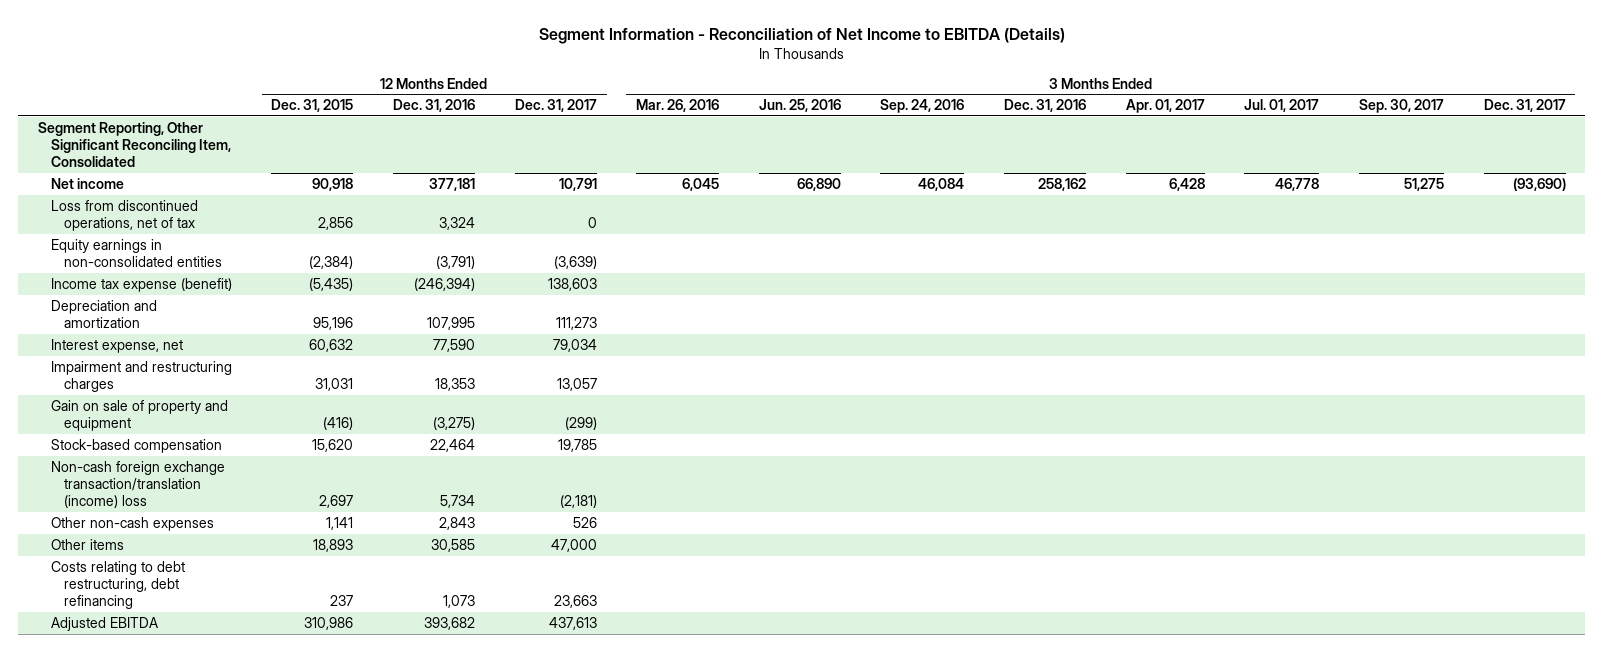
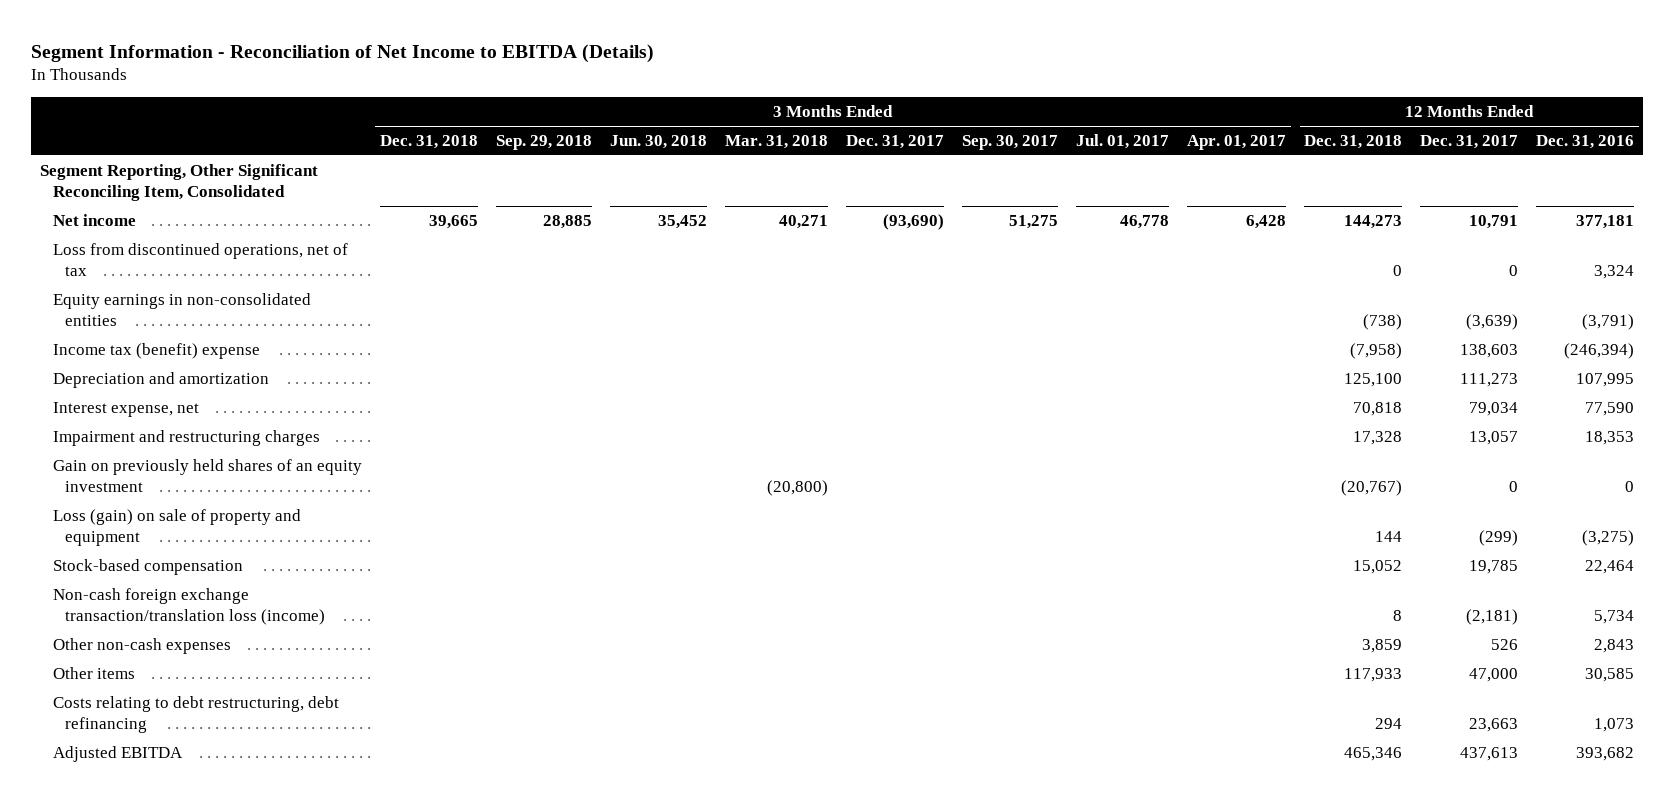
- | 12 Months Ended Dec. 31, 2015 | 12 Months Ended Dec. 31, 2016 | 12 Months Ended Dec. 31, 2017 | 3 Months Ended Mar. 26, 2016 | 3 Months Ended Jun. 25, 2016 | 3 Months Ended Sep. 24, 2016 | 3 Months Ended Dec. 31, 2016 | 3 Months Ended Apr. 01, 2017 | 3 Months Ended Jul. 01, 2017 | 3 Months Ended Sep. 30, 2017 | 3 Months Ended Dec. 31, 2017
+ | 3 Months Ended Dec. 31, 2018 | 3 Months Ended Sep. 29, 2018 | 3 Months Ended Jun. 30, 2018 | 3 Months Ended Mar. 31, 2018 | 3 Months Ended Dec. 31, 2017 | 3 Months Ended Sep. 30, 2017 | 3 Months Ended Jul. 01, 2017 | 3 Months Ended Apr. 01, 2017 | 12 Months Ended Dec. 31, 2018 | 12 Months Ended Dec. 31, 2017 | 12 Months Ended Dec. 31, 2016
- Income tax expense (benefit) | (5,435) | (246,394) | 138,603 | | | | | | | |
+ Income tax (benefit) expense | | | | | | | | | (7,958) | 138,603 | (246,394)
- Gain on sale of property and equipment | (416) | (3,275) | (299) | | | | | | | |
+ Gain on previously held shares of an equity investment | | | | (20,800) | | | | | (20,767) | 0 | 0
+ Loss (gain) on sale of property and equipment | | | | | | | | | 144 | (299) | (3,275)
- Non-cash foreign exchange transaction/translation (income) loss | 2,697 | 5,734 | (2,181) | | | | | | | |
+ Non-cash foreign exchange transaction/translation loss (income) | | | | | | | | | 8 | (2,181) | 5,734

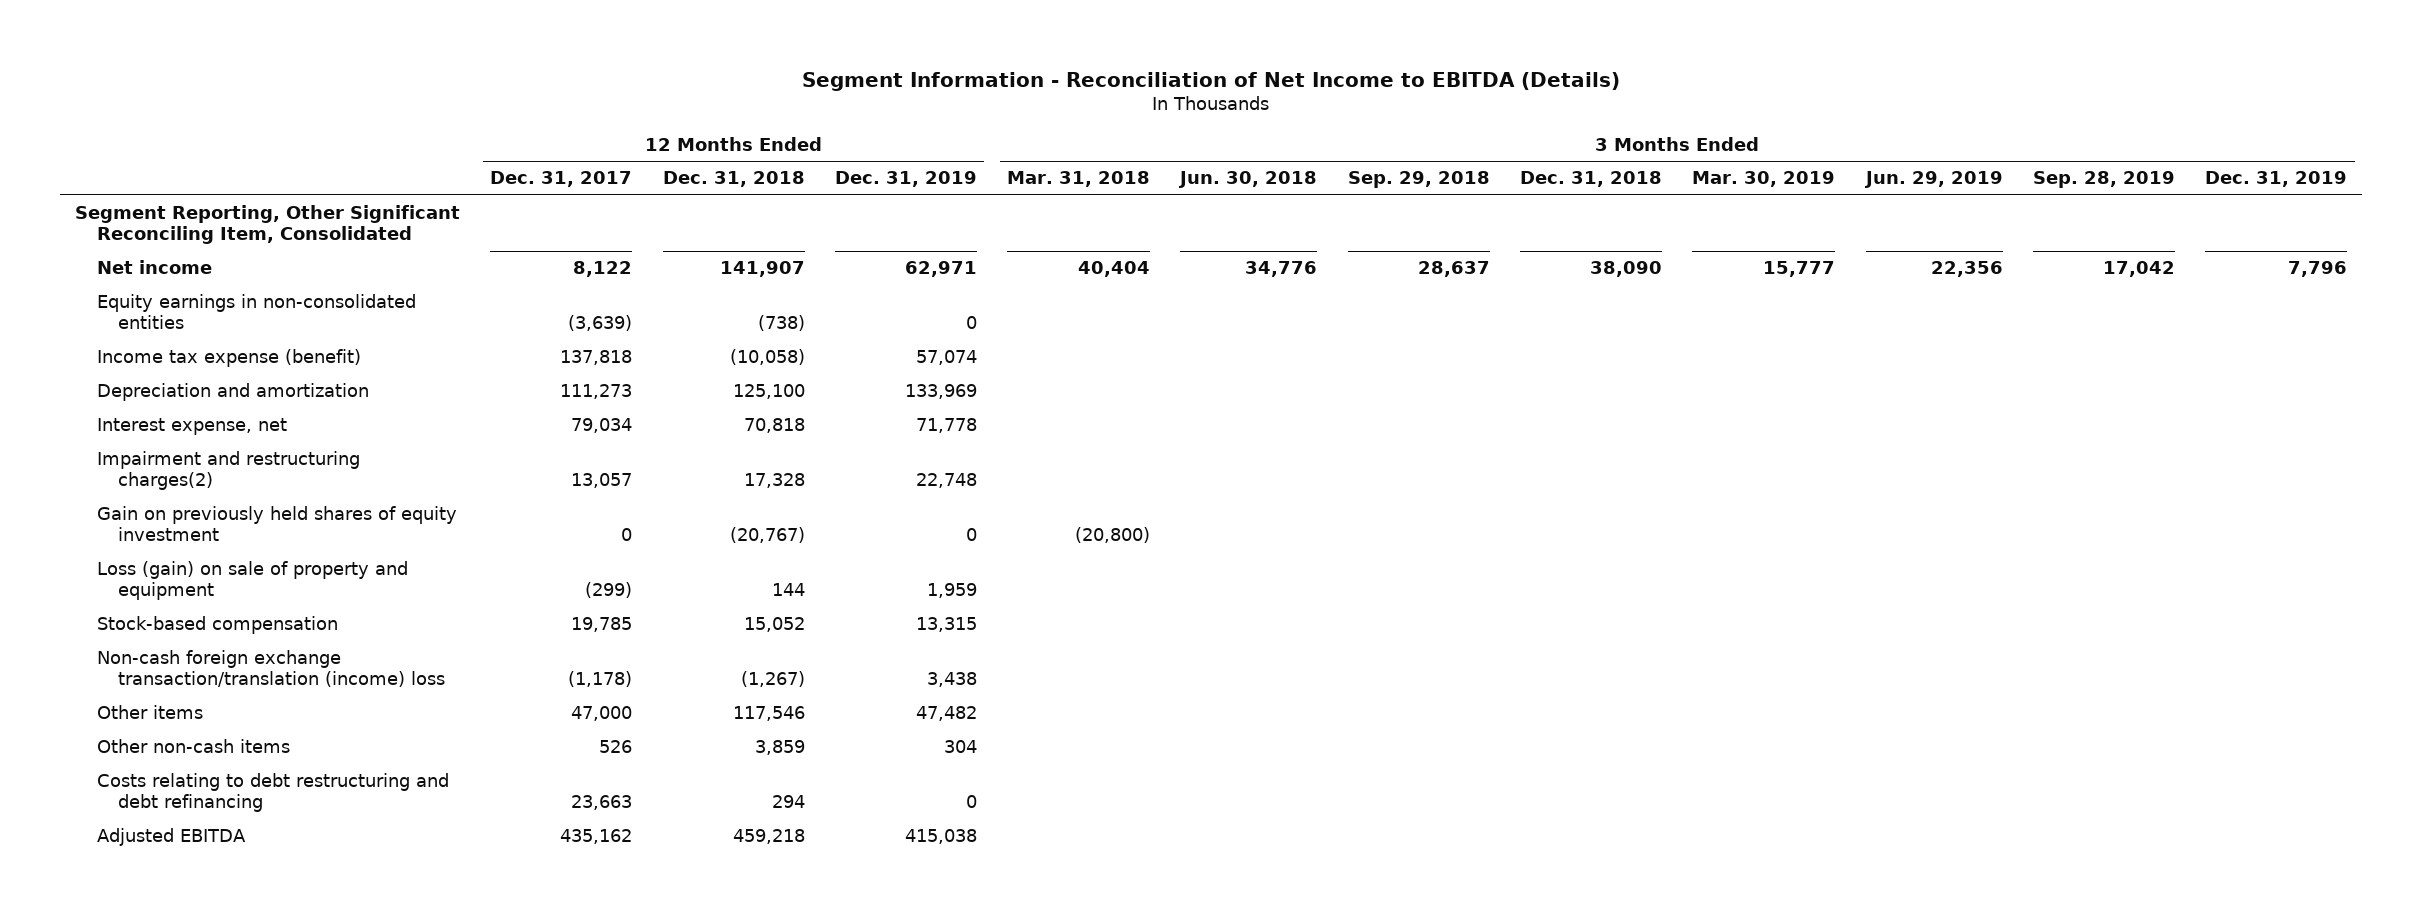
- | 3 Months Ended Dec. 31, 2018 | 3 Months Ended Sep. 29, 2018 | 3 Months Ended Jun. 30, 2018 | 3 Months Ended Mar. 31, 2018 | 3 Months Ended Dec. 31, 2017 | 3 Months Ended Sep. 30, 2017 | 3 Months Ended Jul. 01, 2017 | 3 Months Ended Apr. 01, 2017 | 12 Months Ended Dec. 31, 2018 | 12 Months Ended Dec. 31, 2017 | 12 Months Ended Dec. 31, 2016
+ | 12 Months Ended Dec. 31, 2017 | 12 Months Ended Dec. 31, 2018 | 12 Months Ended Dec. 31, 2019 | 3 Months Ended Mar. 31, 2018 | 3 Months Ended Jun. 30, 2018 | 3 Months Ended Sep. 29, 2018 | 3 Months Ended Dec. 31, 2018 | 3 Months Ended Mar. 30, 2019 | 3 Months Ended Jun. 29, 2019 | 3 Months Ended Sep. 28, 2019 | 3 Months Ended Dec. 31, 2019
- Net income | 39,665 | 28,885 | 35,452 | 40,271 | (93,690) | 51,275 | 46,778 | 6,428 | 144,273 | 10,791 | 377,181
- Loss from discontinued operations, net of tax | | | | | | | | | 0 | 0 | 3,324
+ Net income | 8,122 | 141,907 | 62,971 | 40,404 | 34,776 | 28,637 | 38,090 | 15,777 | 22,356 | 17,042 | 7,796
- Income tax (benefit) expense | | | | | | | | | (7,958) | 138,603 | (246,394)
+ Income tax expense (benefit) | 137,818 | (10,058) | 57,074 | | | | | | | |
- Impairment and restructuring charges | | | | | | | | | 17,328 | 13,057 | 18,353
- Gain on previously held shares of an equity investment | | | | (20,800) | | | | | (20,767) | 0 | 0
+ Impairment and restructuring charges(2) | 13,057 | 17,328 | 22,748 | | | | | | | |
+ Gain on previously held shares of equity investment | 0 | (20,767) | 0 | (20,800) | | | | | | |
- Non-cash foreign exchange transaction/translation loss (income) | | | | | | | | | 8 | (2,181) | 5,734
- Other non-cash expenses | | | | | | | | | 3,859 | 526 | 2,843
- Other items | | | | | | | | | 117,933 | 47,000 | 30,585
- Costs relating to debt restructuring, debt refinancing | | | | | | | | | 294 | 23,663 | 1,073
- Adjusted EBITDA | | | | | | | | | 465,346 | 437,613 | 393,682
+ Non-cash foreign exchange transaction/translation (income) loss | (1,178) | (1,267) | 3,438 | | | | | | | |
+ Other items | 47,000 | 117,546 | 47,482 | | | | | | | |
+ Other non-cash items | 526 | 3,859 | 304 | | | | | | | |
+ Costs relating to debt restructuring and debt refinancing | 23,663 | 294 | 0 | | | | | | | |
+ Adjusted EBITDA | 435,162 | 459,218 | 415,038 | | | | | | | |

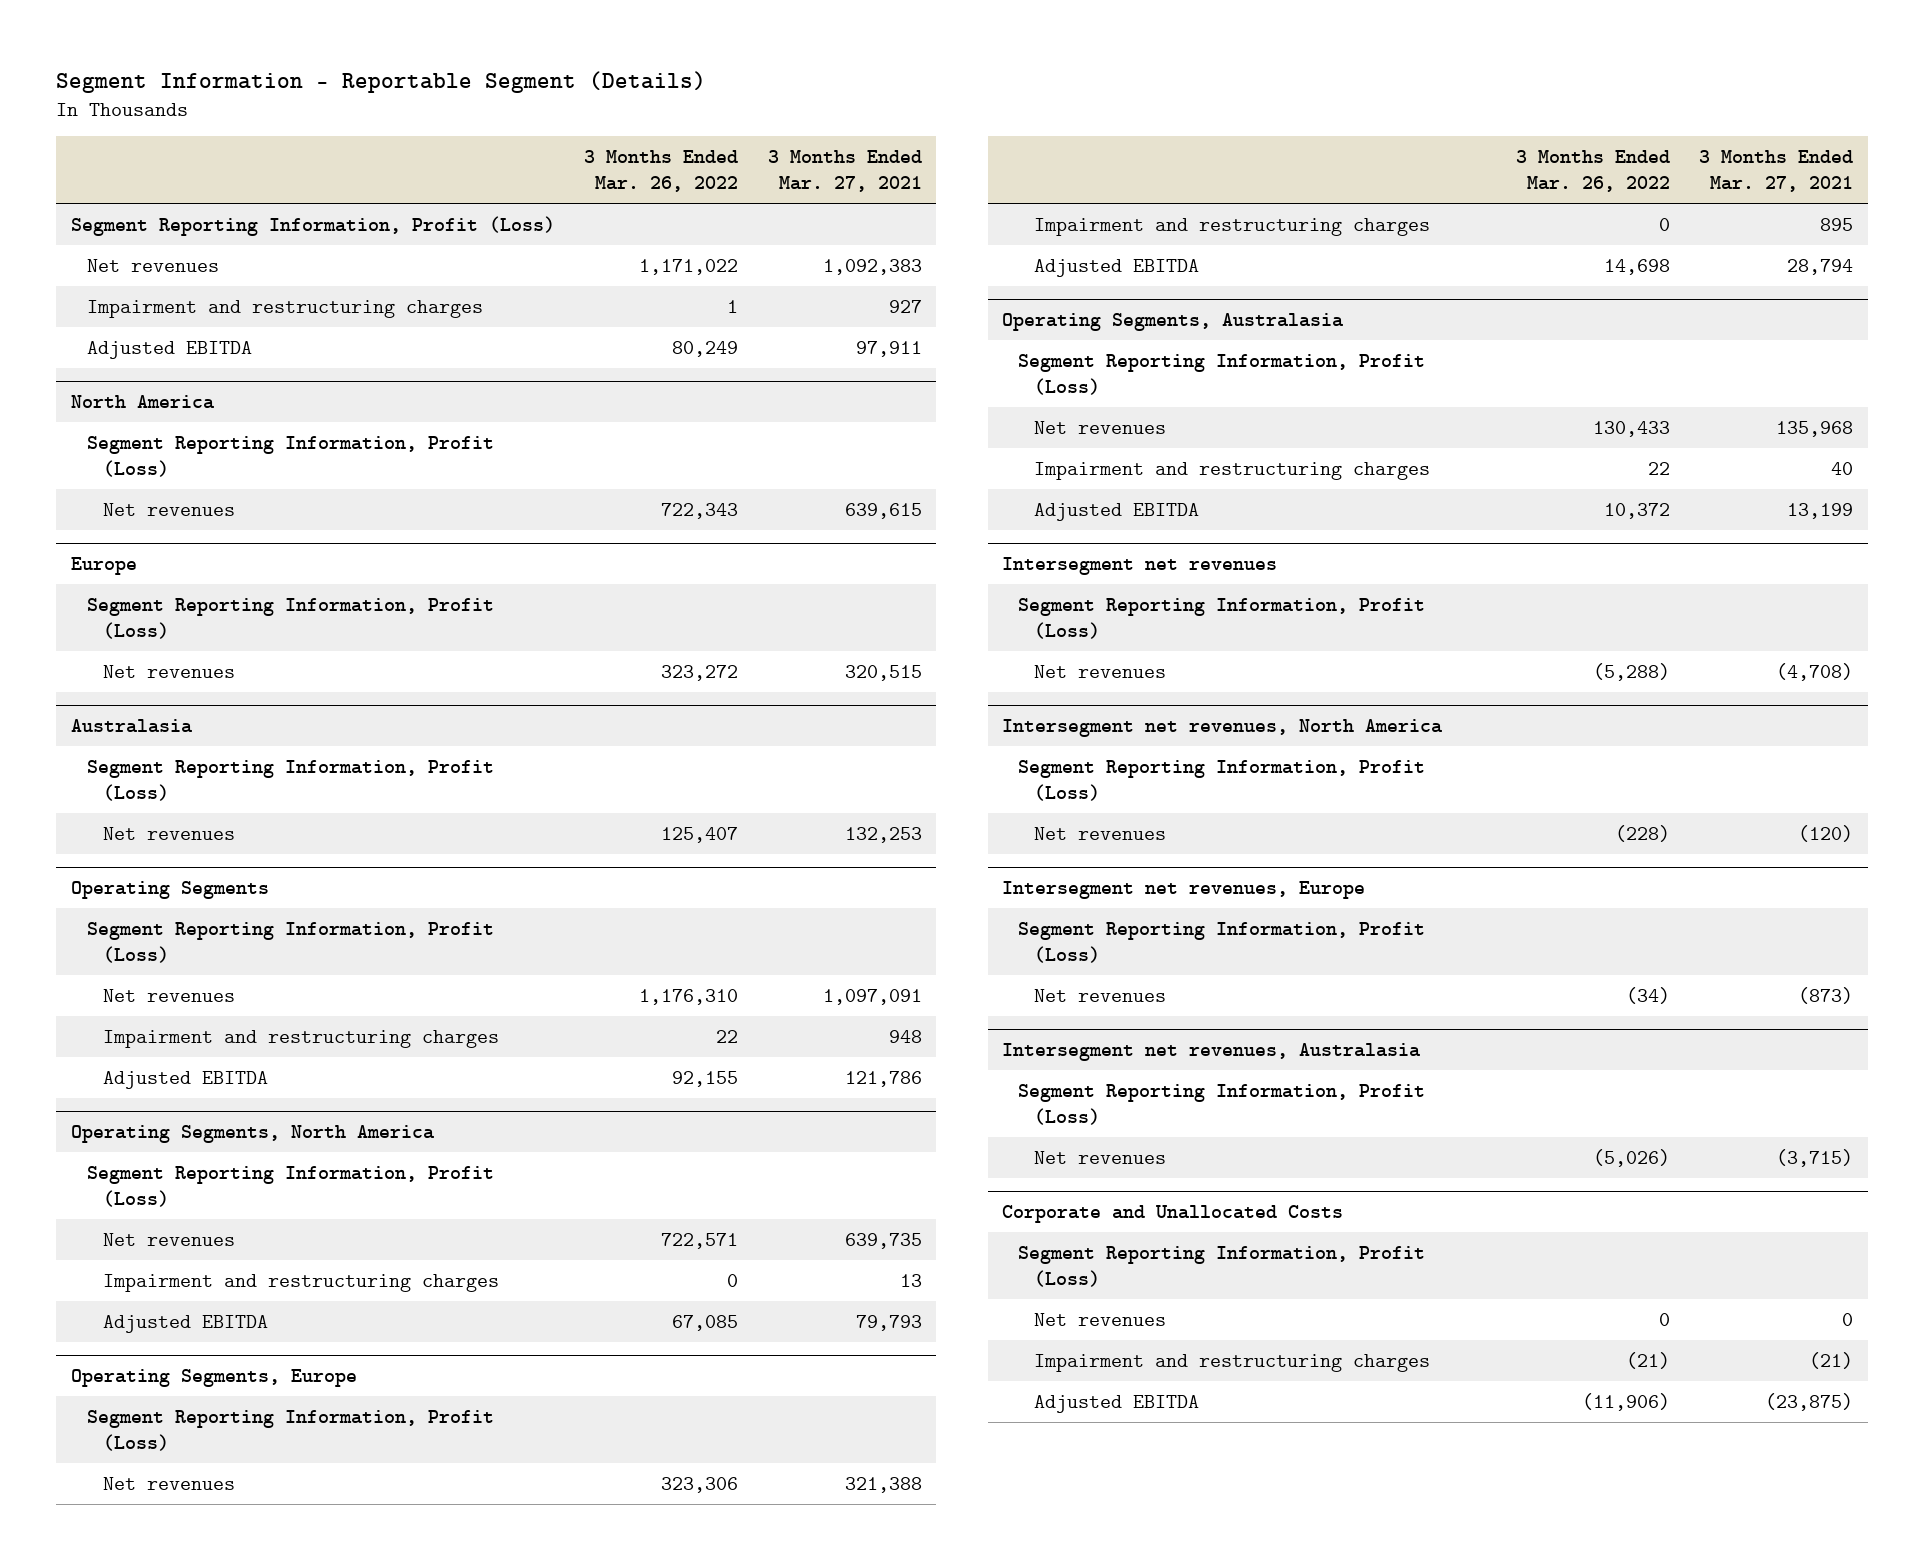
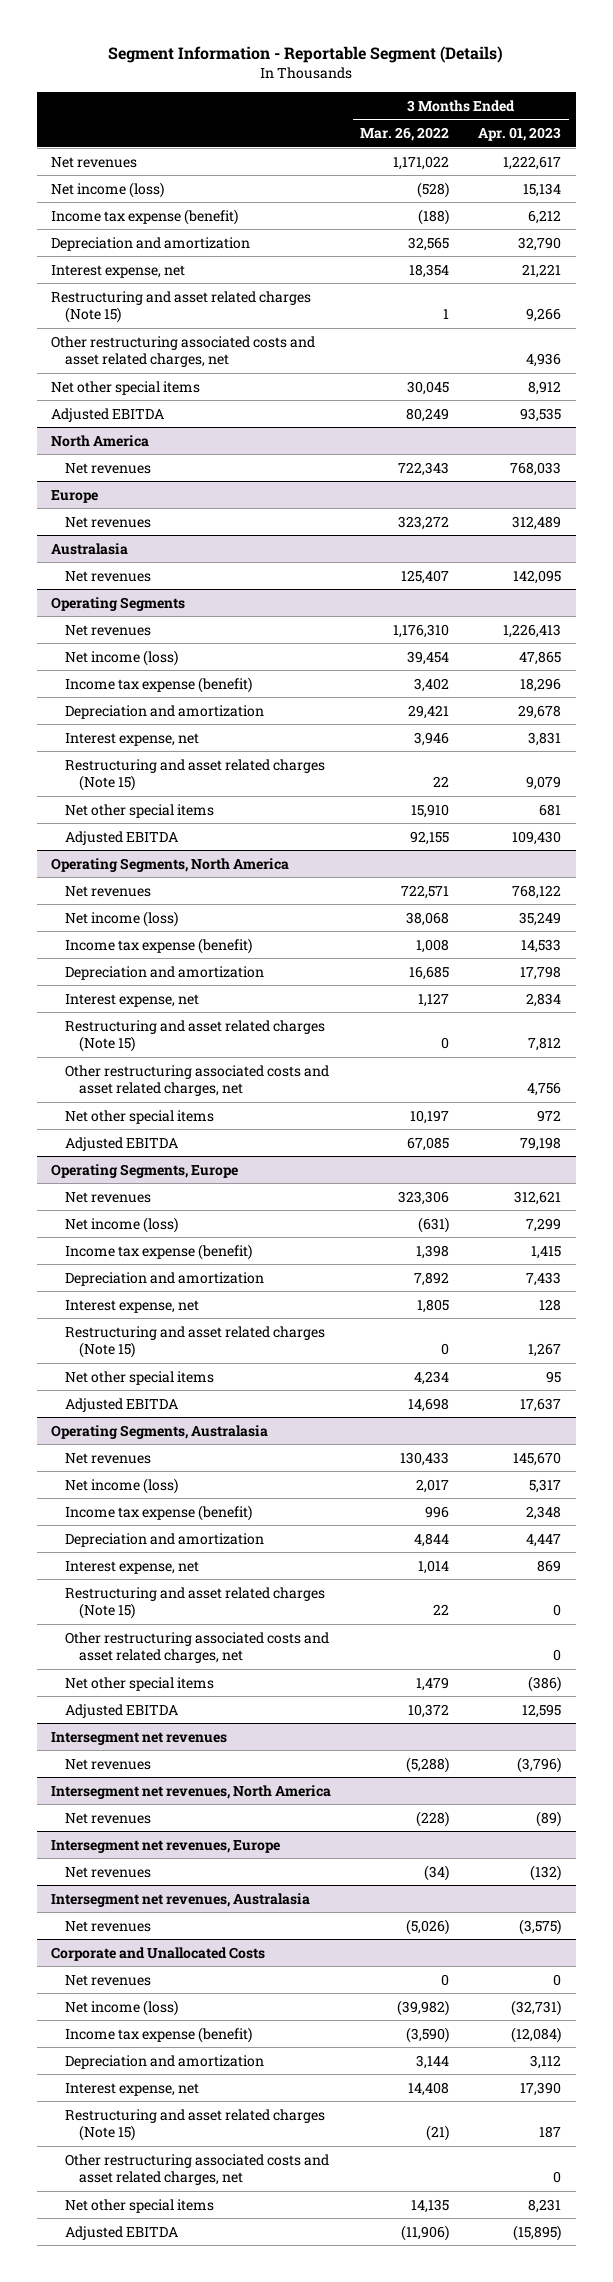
- | 3 Months Ended Mar. 26, 2022 | 3 Months Ended Mar. 27, 2021
+ | 3 Months Ended Mar. 26, 2022 | 3 Months Ended Apr. 01, 2023
- Segment Reporting Information, Profit (Loss)
- Impairment and restructuring charges | 1 | 927
+ Net income (loss) | (528) | 15,134
+ Income tax expense (benefit) | (188) | 6,212
+ Depreciation and amortization | 32,565 | 32,790
+ Interest expense, net | 18,354 | 21,221
+ Restructuring and asset related charges (Note 15) | 1 | 9,266
+ Other restructuring associated costs and asset related charges, net | | 4,936
+ Net other special items | 30,045 | 8,912
@ North America
- Segment Reporting Information, Profit (Loss)
@ Europe
- Segment Reporting Information, Profit (Loss)
@ Australasia
- Segment Reporting Information, Profit (Loss)
@ Operating Segments
- Segment Reporting Information, Profit (Loss)
- Impairment and restructuring charges | 22 | 948
+ Net income (loss) | 39,454 | 47,865
+ Income tax expense (benefit) | 3,402 | 18,296
+ Depreciation and amortization | 29,421 | 29,678
+ Interest expense, net | 3,946 | 3,831
+ Restructuring and asset related charges (Note 15) | 22 | 9,079
+ Net other special items | 15,910 | 681
@ Operating Segments, North America
- Segment Reporting Information, Profit (Loss)
- Impairment and restructuring charges | 0 | 13
+ Net income (loss) | 38,068 | 35,249
+ Income tax expense (benefit) | 1,008 | 14,533
+ Depreciation and amortization | 16,685 | 17,798
+ Interest expense, net | 1,127 | 2,834
+ Restructuring and asset related charges (Note 15) | 0 | 7,812
+ Other restructuring associated costs and asset related charges, net | | 4,756
+ Net other special items | 10,197 | 972
@ Operating Segments, Europe
- Segment Reporting Information, Profit (Loss)
- Impairment and restructuring charges | 0 | 895
+ Net income (loss) | (631) | 7,299
+ Income tax expense (benefit) | 1,398 | 1,415
+ Depreciation and amortization | 7,892 | 7,433
+ Interest expense, net | 1,805 | 128
+ Restructuring and asset related charges (Note 15) | 0 | 1,267
+ Net other special items | 4,234 | 95
@ Operating Segments, Australasia
- Segment Reporting Information, Profit (Loss)
- Impairment and restructuring charges | 22 | 40
+ Net income (loss) | 2,017 | 5,317
+ Income tax expense (benefit) | 996 | 2,348
+ Depreciation and amortization | 4,844 | 4,447
+ Interest expense, net | 1,014 | 869
+ Restructuring and asset related charges (Note 15) | 22 | 0
+ Other restructuring associated costs and asset related charges, net | | 0
+ Net other special items | 1,479 | (386)
@ Intersegment net revenues
- Segment Reporting Information, Profit (Loss)
@ Intersegment net revenues, North America
- Segment Reporting Information, Profit (Loss)
@ Intersegment net revenues, Europe
- Segment Reporting Information, Profit (Loss)
@ Intersegment net revenues, Australasia
- Segment Reporting Information, Profit (Loss)
@ Corporate and Unallocated Costs
- Segment Reporting Information, Profit (Loss)
- Impairment and restructuring charges | (21) | (21)
+ Net income (loss) | (39,982) | (32,731)
+ Income tax expense (benefit) | (3,590) | (12,084)
+ Depreciation and amortization | 3,144 | 3,112
+ Interest expense, net | 14,408 | 17,390
+ Restructuring and asset related charges (Note 15) | (21) | 187
+ Other restructuring associated costs and asset related charges, net | | 0
+ Net other special items | 14,135 | 8,231

